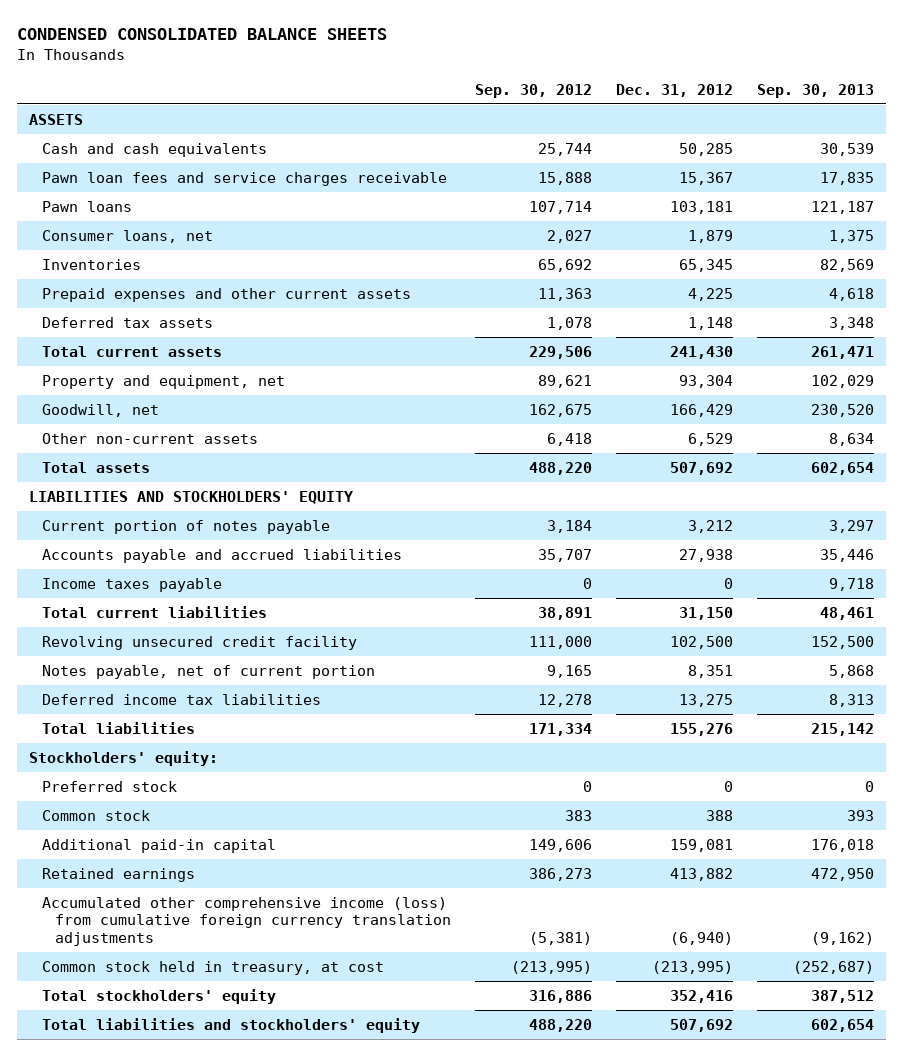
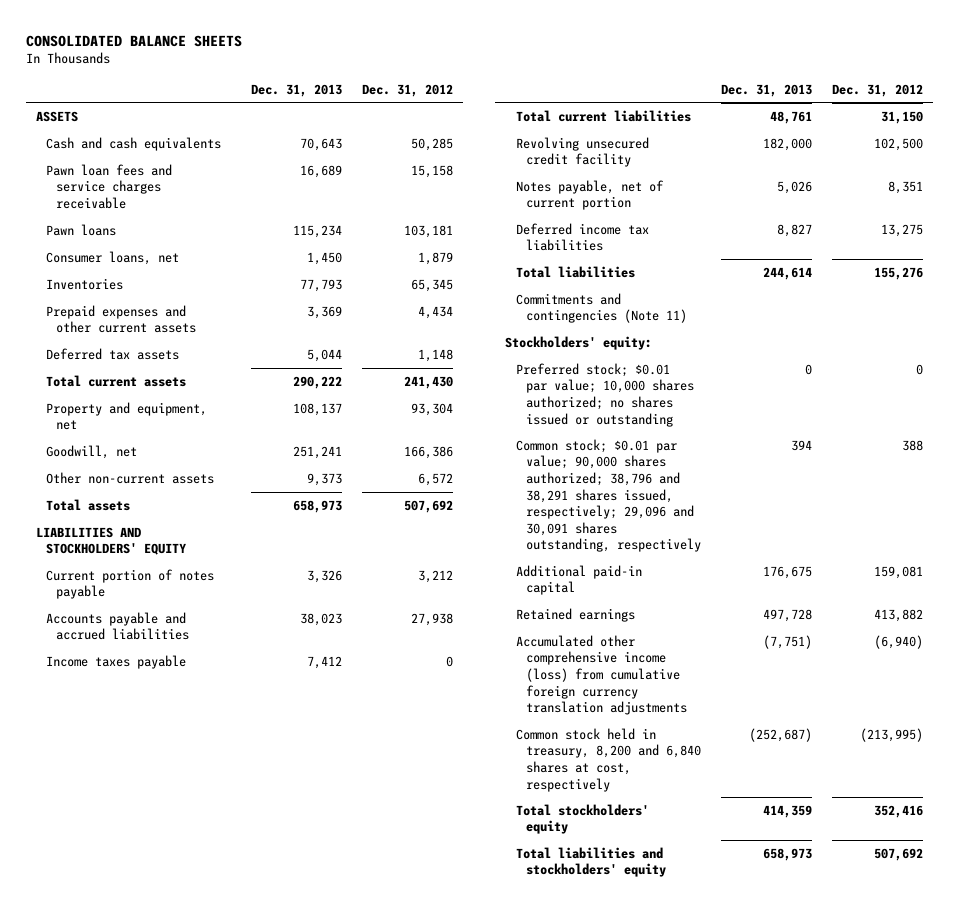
- CONDENSED CONSOLIDATED BALANCE SHEETS
+ CONSOLIDATED BALANCE SHEETS
- | Sep. 30, 2012 | Dec. 31, 2012 | Sep. 30, 2013
+ | Dec. 31, 2013 | Dec. 31, 2012
- Pawn loan fees and service charges receivable | 15,888 | 15,367 | 17,835
+ Pawn loan fees and service charges receivable | 16,689 | 15,158
- Prepaid expenses and other current assets | 11,363 | 4,225 | 4,618
+ Prepaid expenses and other current assets | 3,369 | 4,434
- Goodwill, net | 162,675 | 166,429 | 230,520
- Other non-current assets | 6,418 | 6,529 | 8,634
+ Goodwill, net | 251,241 | 166,386
+ Other non-current assets | 9,373 | 6,572
+ Commitments and contingencies (Note 11)
- Preferred stock | 0 | 0 | 0
- Common stock | 383 | 388 | 393
+ Preferred stock; $0.01 par value; 10,000 shares authorized; no shares issued or outstanding | 0 | 0
+ Common stock; $0.01 par value; 90,000 shares authorized; 38,796 and 38,291 shares issued, respectively; 29,096 and 30,091 shares outstanding, respectively | 394 | 388
- Common stock held in treasury, at cost | (213,995) | (213,995) | (252,687)
+ Common stock held in treasury, 8,200 and 6,840 shares at cost, respectively | (252,687) | (213,995)

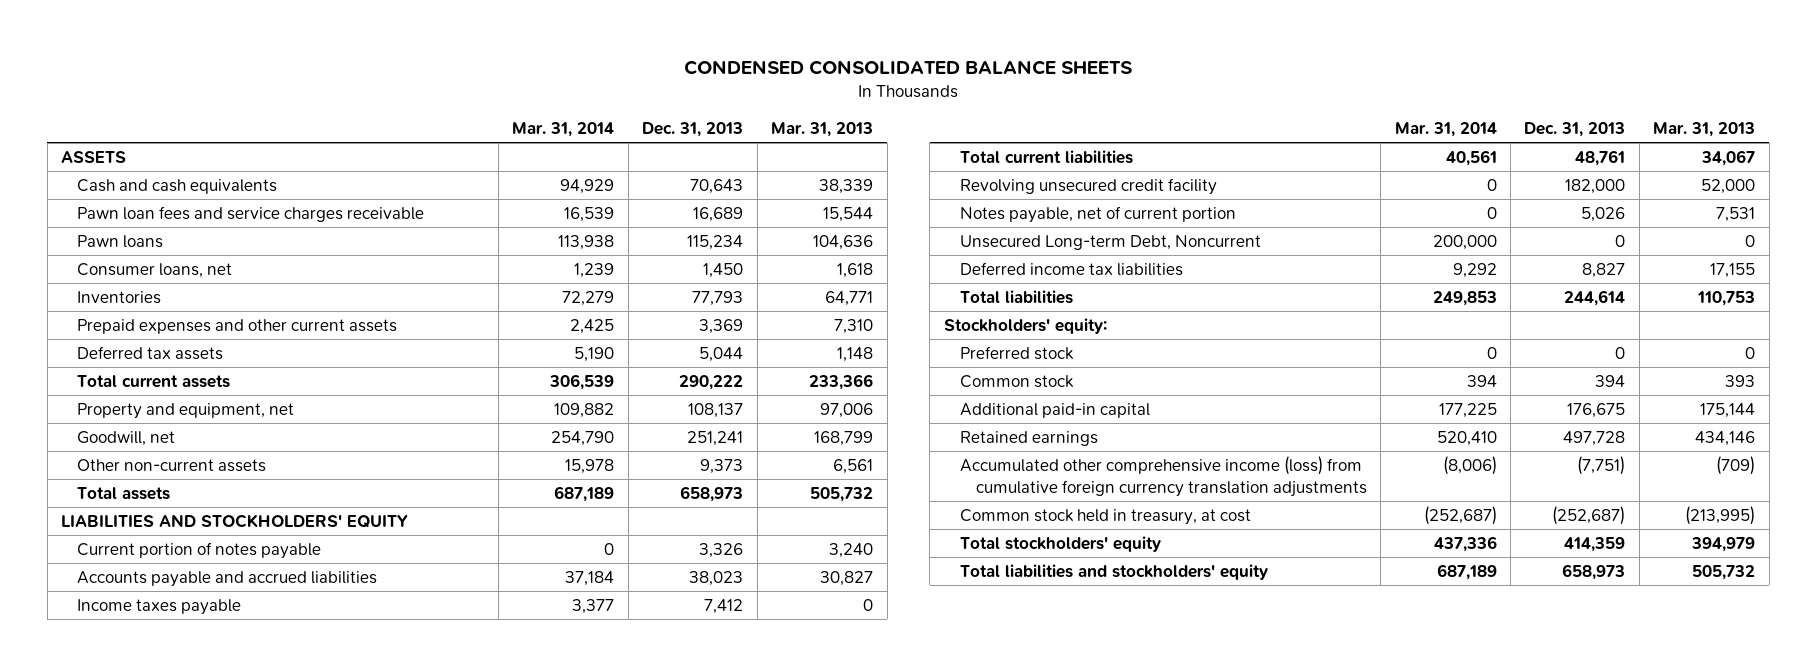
- CONSOLIDATED BALANCE SHEETS
+ CONDENSED CONSOLIDATED BALANCE SHEETS
- | Dec. 31, 2013 | Dec. 31, 2012
+ | Mar. 31, 2014 | Dec. 31, 2013 | Mar. 31, 2013
+ Unsecured Long-term Debt, Noncurrent | 200,000 | 0 | 0
- Commitments and contingencies (Note 11)
- Preferred stock; $0.01 par value; 10,000 shares authorized; no shares issued or outstanding | 0 | 0
- Common stock; $0.01 par value; 90,000 shares authorized; 38,796 and 38,291 shares issued, respectively; 29,096 and 30,091 shares outstanding, respectively | 394 | 388
+ Preferred stock | 0 | 0 | 0
+ Common stock | 394 | 394 | 393
- Common stock held in treasury, 8,200 and 6,840 shares at cost, respectively | (252,687) | (213,995)
+ Common stock held in treasury, at cost | (252,687) | (252,687) | (213,995)

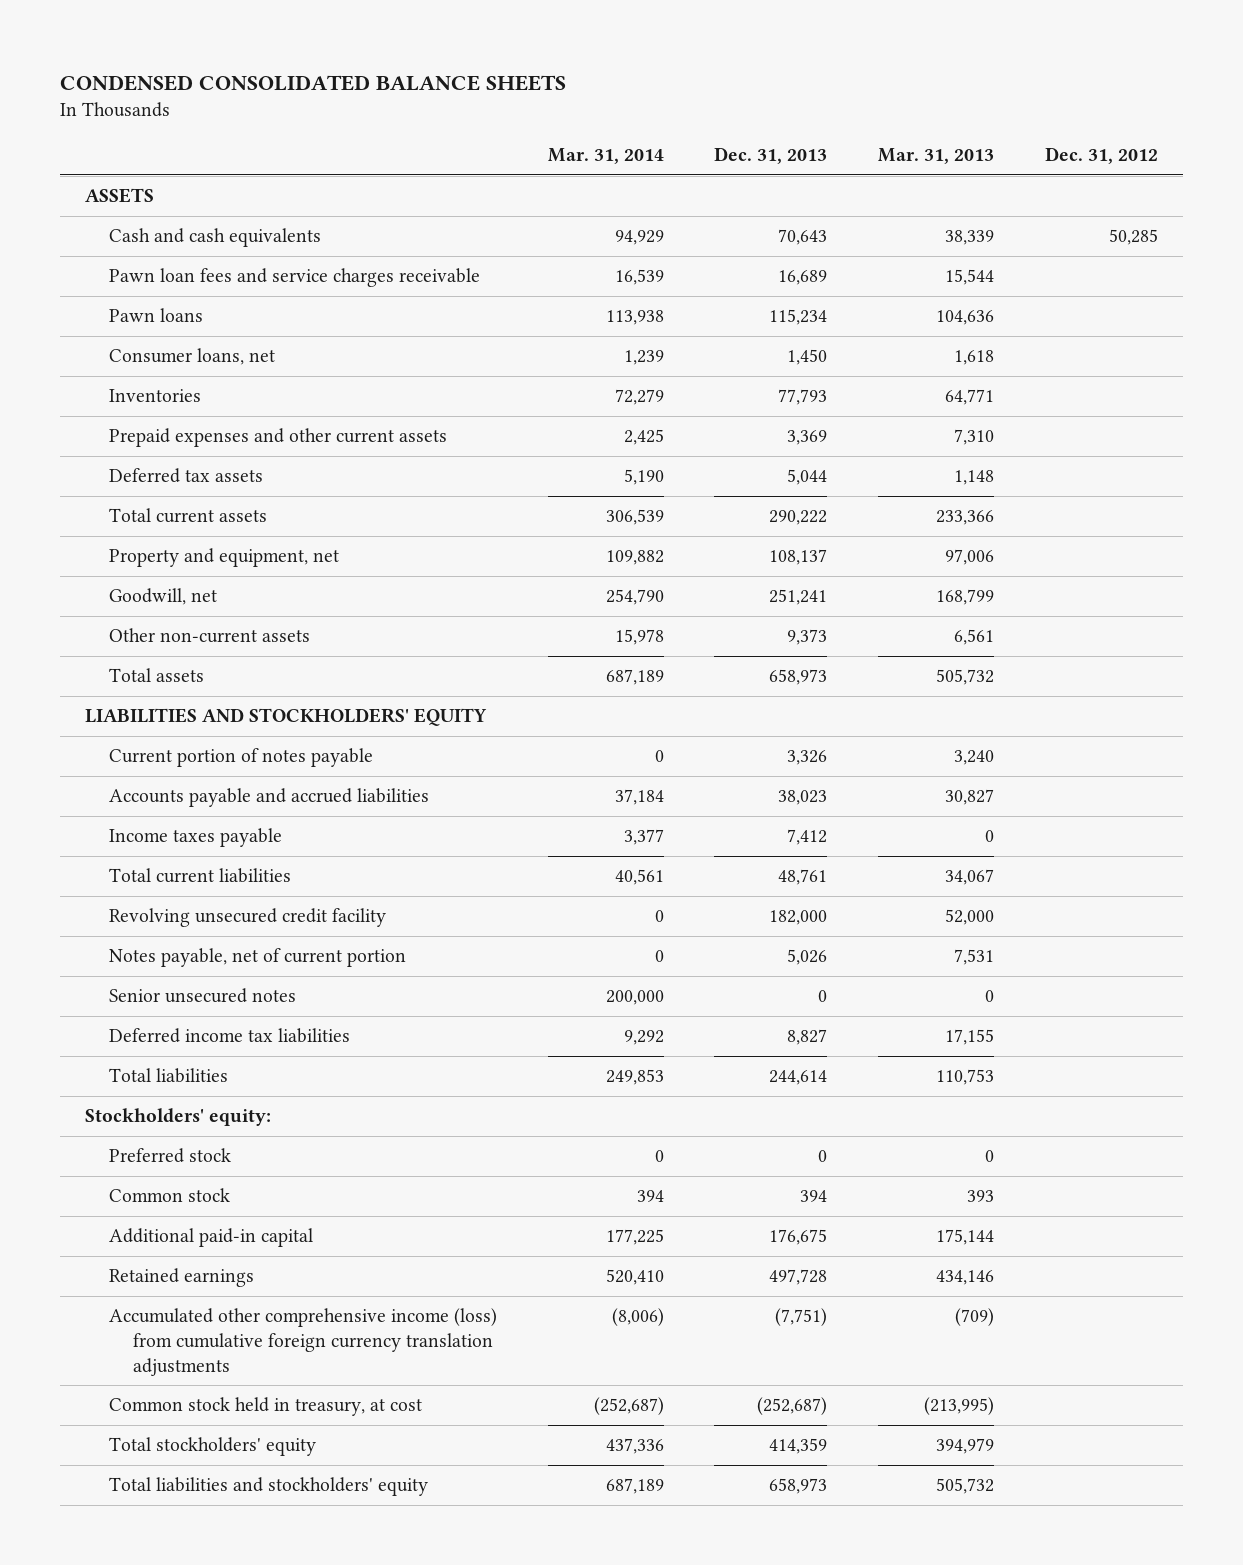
- | Mar. 31, 2014 | Dec. 31, 2013 | Mar. 31, 2013
+ | Mar. 31, 2014 | Dec. 31, 2013 | Mar. 31, 2013 | Dec. 31, 2012
- Unsecured Long-term Debt, Noncurrent | 200,000 | 0 | 0
+ Senior unsecured notes | 200,000 | 0 | 0 |

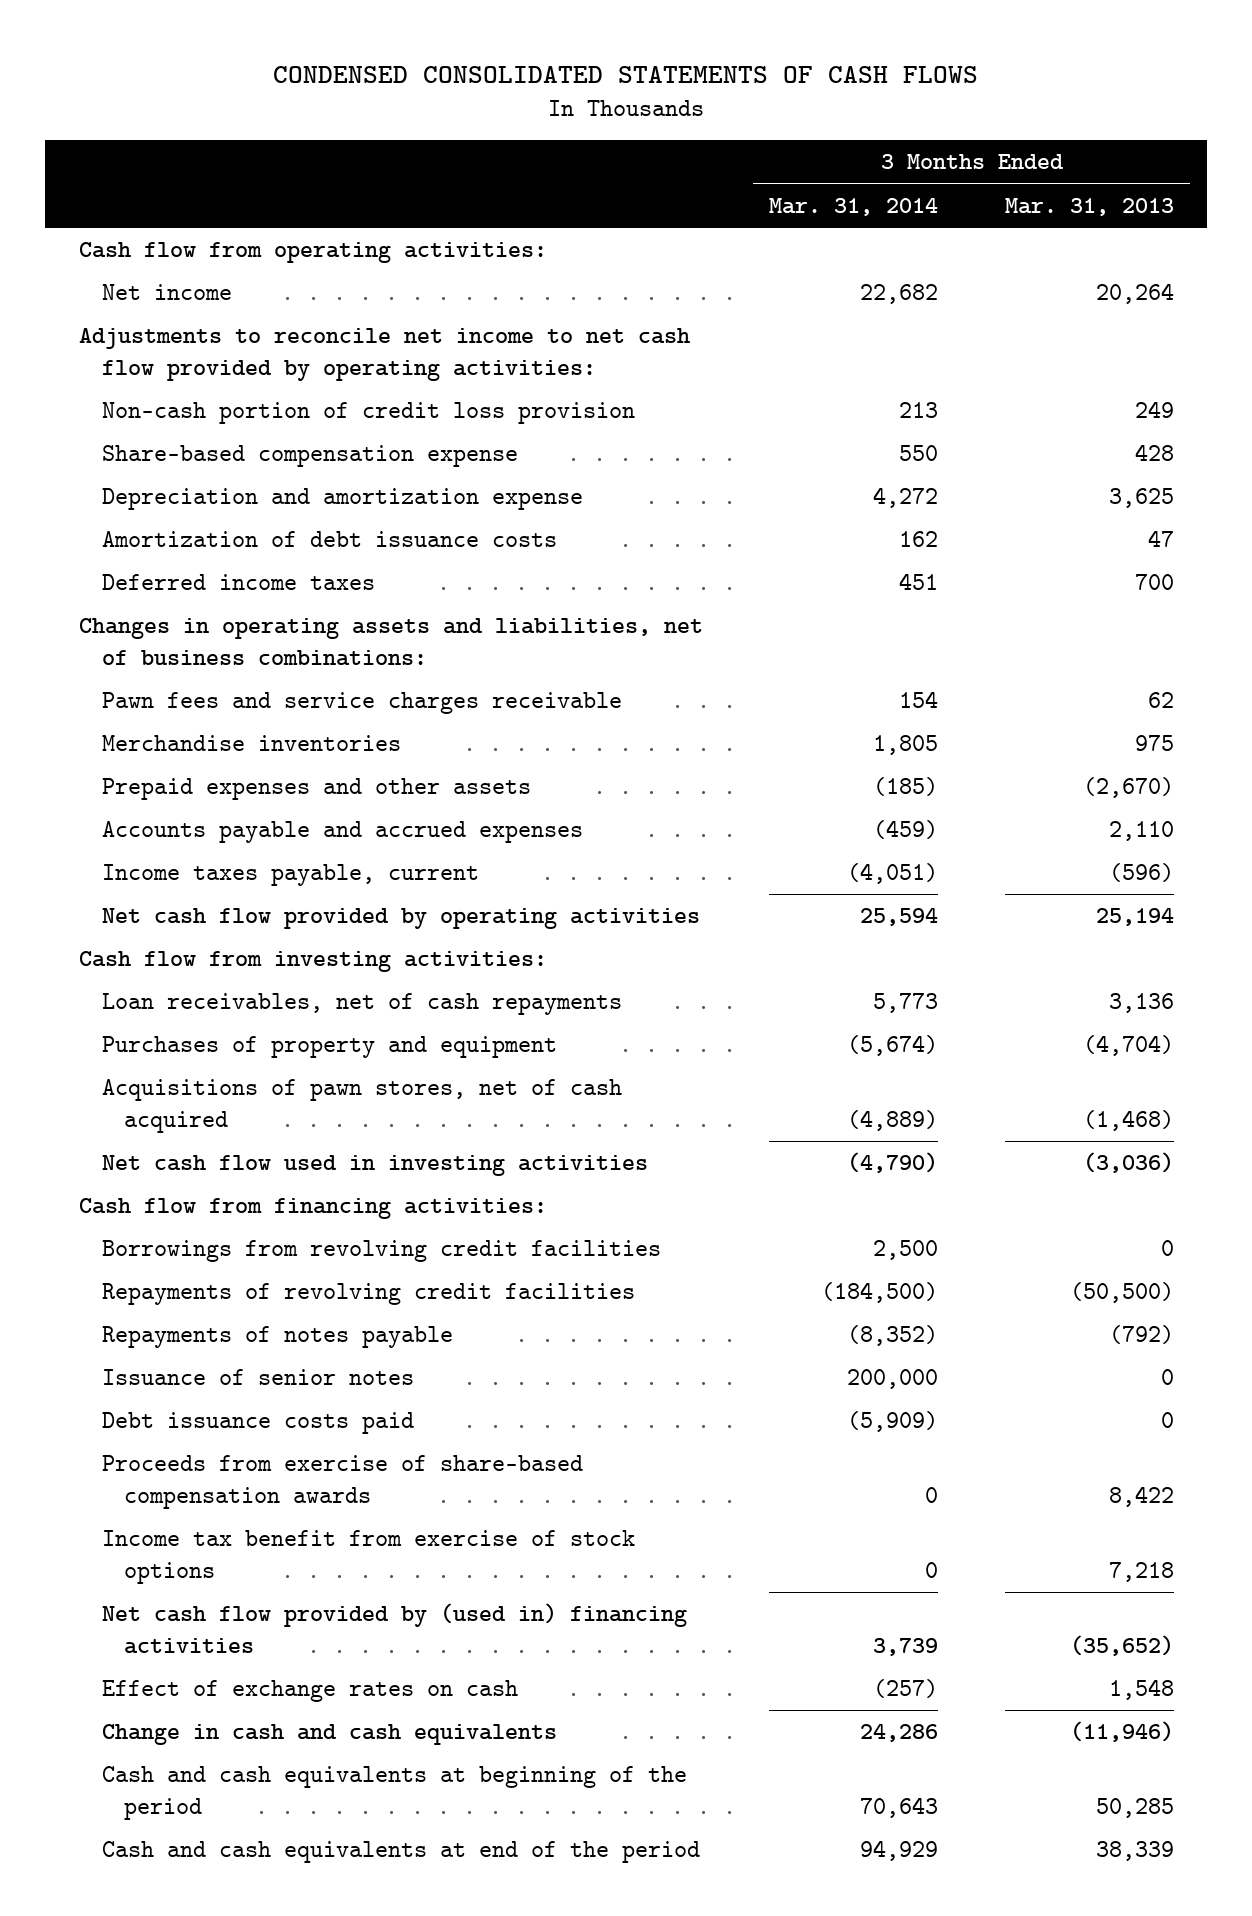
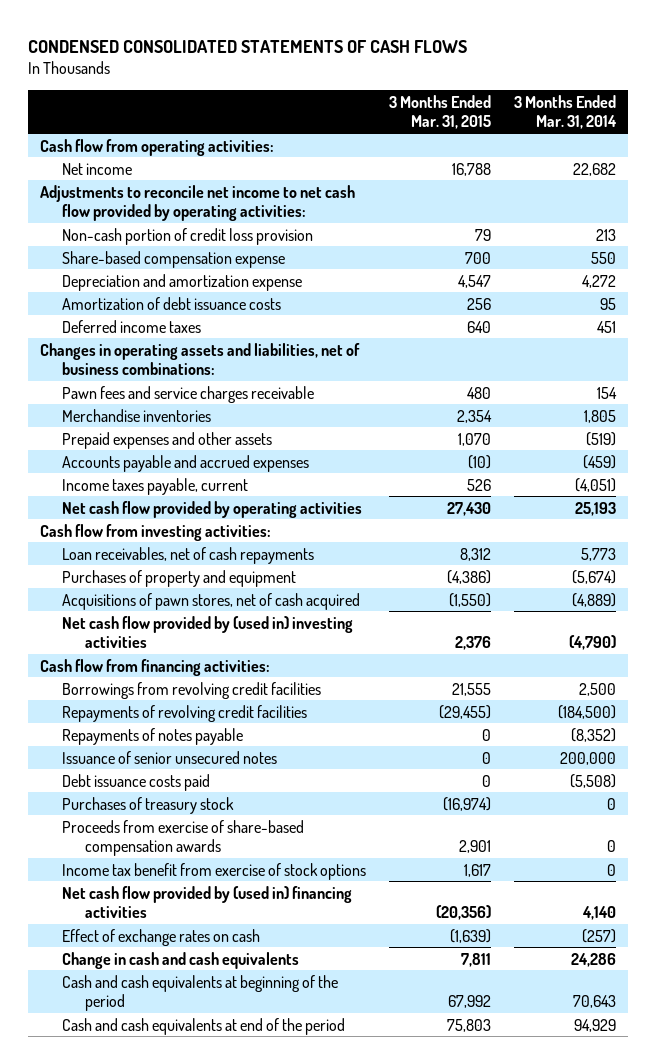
- | 3 Months Ended Mar. 31, 2014 | 3 Months Ended Mar. 31, 2013
+ | 3 Months Ended Mar. 31, 2015 | 3 Months Ended Mar. 31, 2014
- Amortization of debt issuance costs | 162 | 47
+ Amortization of debt issuance costs | 256 | 95
- Prepaid expenses and other assets | (185) | (2,670)
+ Prepaid expenses and other assets | 1,070 | (519)
- Net cash flow provided by operating activities | 25,594 | 25,194
+ Net cash flow provided by operating activities | 27,430 | 25,193
- Net cash flow used in investing activities | (4,790) | (3,036)
+ Net cash flow provided by (used in) investing activities | 2,376 | (4,790)
- Issuance of senior notes | 200,000 | 0
- Debt issuance costs paid | (5,909) | 0
+ Issuance of senior unsecured notes | 0 | 200,000
+ Debt issuance costs paid | 0 | (5,508)
+ Purchases of treasury stock | (16,974) | 0
- Net cash flow provided by (used in) financing activities | 3,739 | (35,652)
+ Net cash flow provided by (used in) financing activities | (20,356) | 4,140

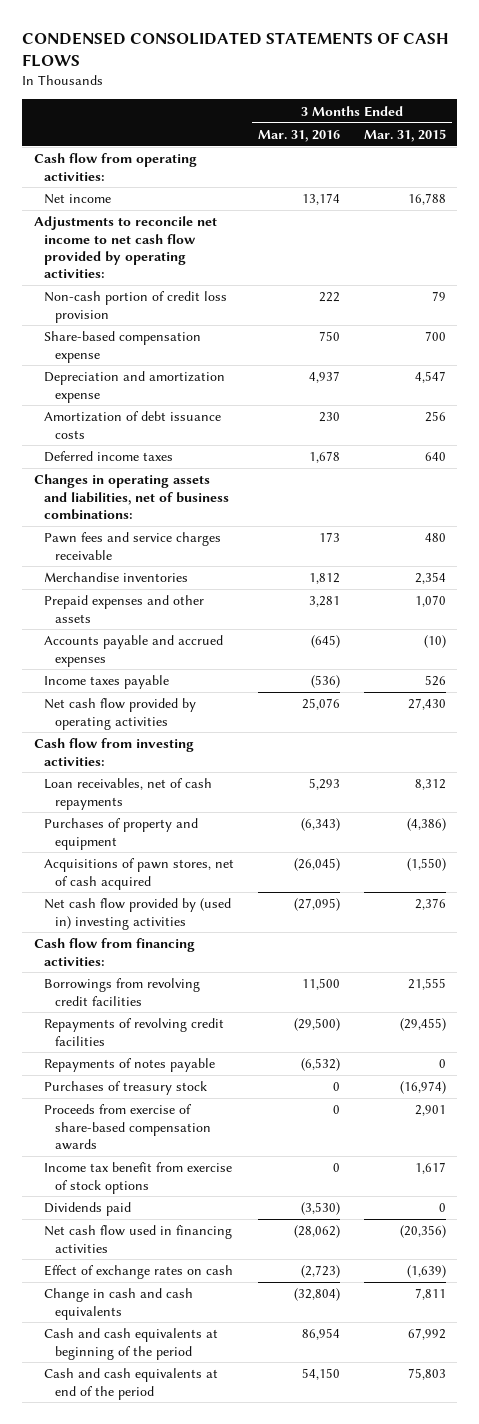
- | 3 Months Ended Mar. 31, 2015 | 3 Months Ended Mar. 31, 2014
+ | 3 Months Ended Mar. 31, 2016 | 3 Months Ended Mar. 31, 2015
- Income taxes payable, current | 526 | (4,051)
+ Income taxes payable | (536) | 526
- Issuance of senior unsecured notes | 0 | 200,000
- Debt issuance costs paid | 0 | (5,508)
- Net cash flow provided by (used in) financing activities | (20,356) | 4,140
+ Dividends paid | (3,530) | 0
+ Net cash flow used in financing activities | (28,062) | (20,356)

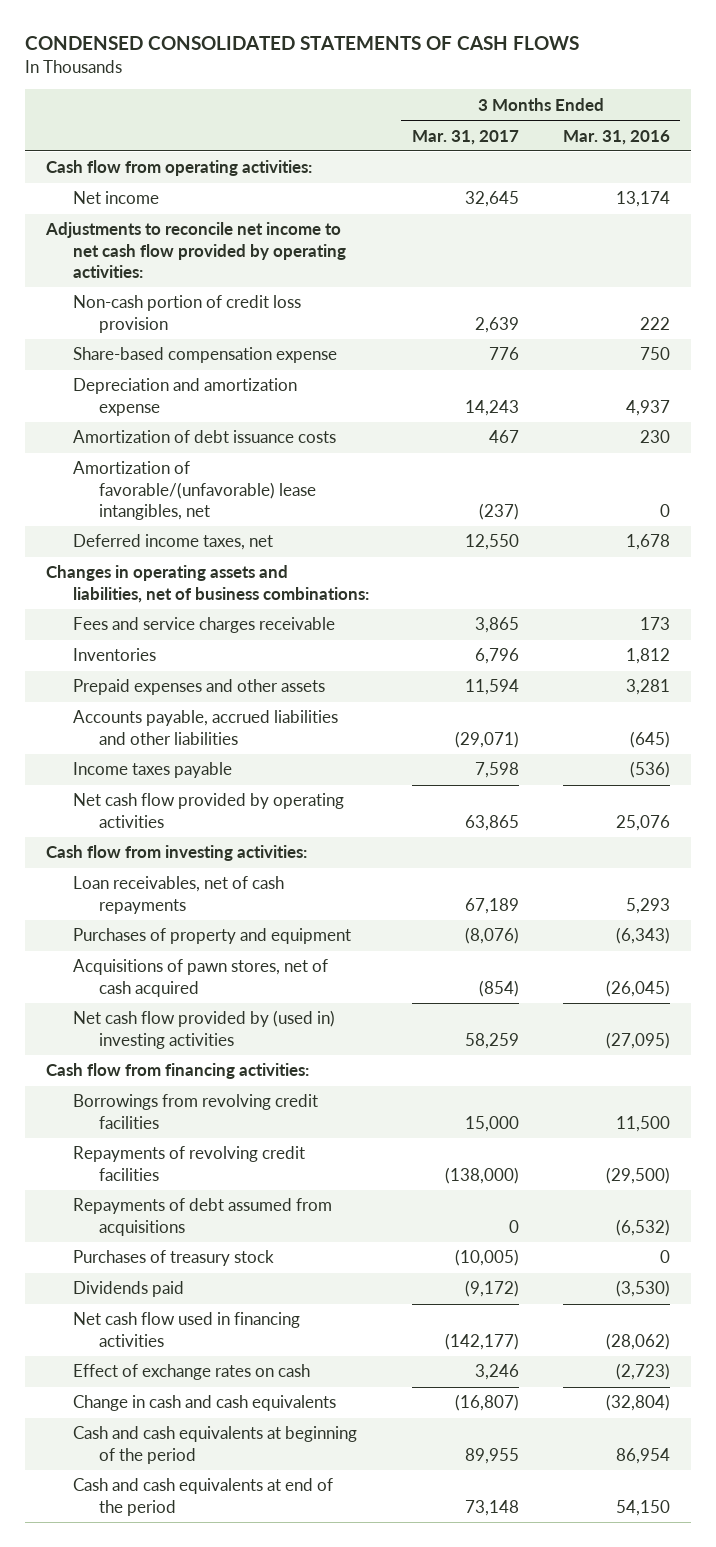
- | 3 Months Ended Mar. 31, 2016 | 3 Months Ended Mar. 31, 2015
+ | 3 Months Ended Mar. 31, 2017 | 3 Months Ended Mar. 31, 2016
- Deferred income taxes | 1,678 | 640
+ Amortization of favorable/(unfavorable) lease intangibles, net | (237) | 0
+ Deferred income taxes, net | 12,550 | 1,678
- Pawn fees and service charges receivable | 173 | 480
- Merchandise inventories | 1,812 | 2,354
+ Fees and service charges receivable | 3,865 | 173
+ Inventories | 6,796 | 1,812
- Accounts payable and accrued expenses | (645) | (10)
+ Accounts payable, accrued liabilities and other liabilities | (29,071) | (645)
- Repayments of notes payable | (6,532) | 0
+ Repayments of debt assumed from acquisitions | 0 | (6,532)
- Proceeds from exercise of share-based compensation awards | 0 | 2,901
- Income tax benefit from exercise of stock options | 0 | 1,617

